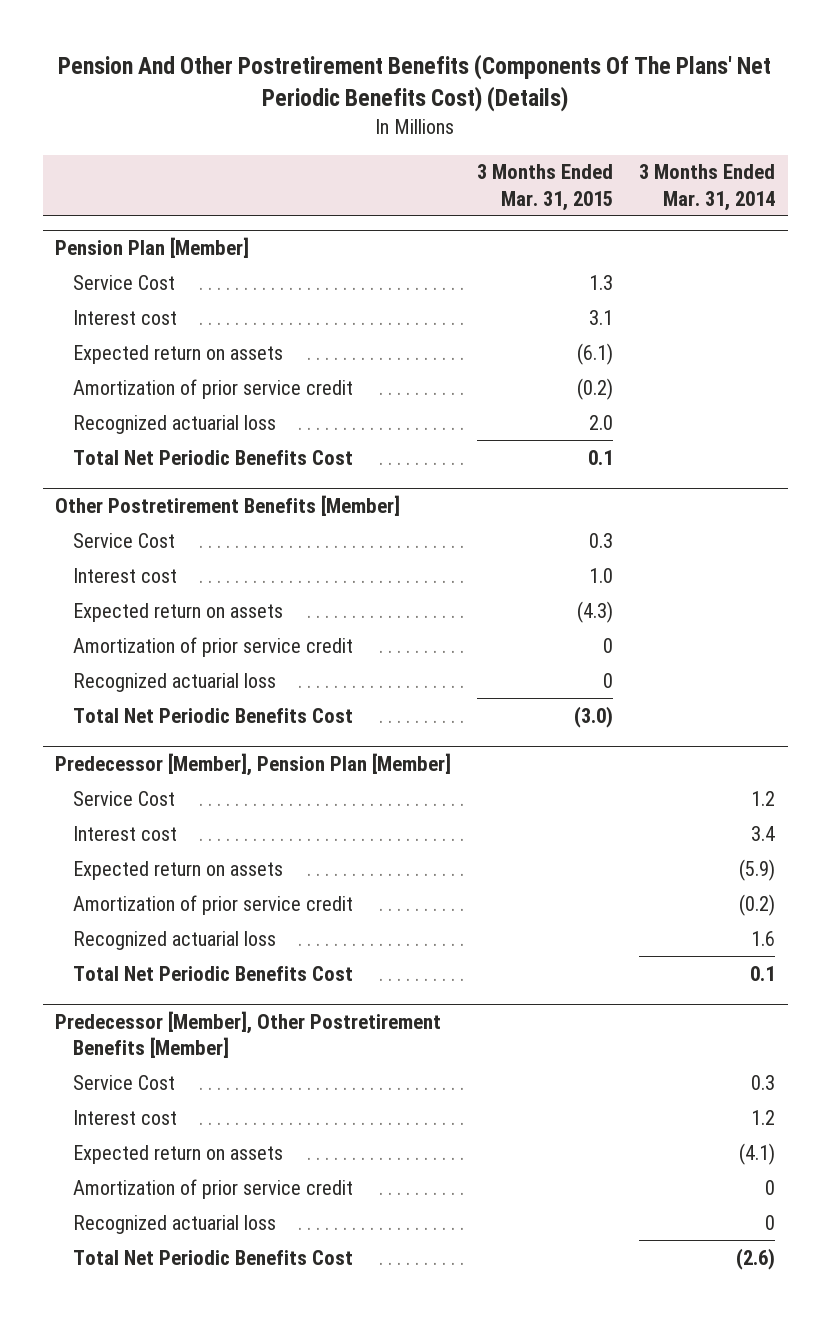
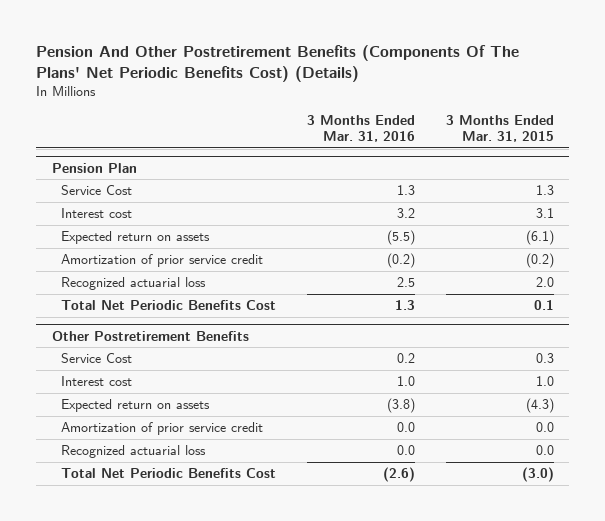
- | 3 Months Ended Mar. 31, 2015 | 3 Months Ended Mar. 31, 2014
+ | 3 Months Ended Mar. 31, 2016 | 3 Months Ended Mar. 31, 2015
- Pension Plan [Member]
+ Pension Plan
- Other Postretirement Benefits [Member]
+ Other Postretirement Benefits
- Amortization of prior service credit | 0 |
- Recognized actuarial loss | 0 |
+ Amortization of prior service credit | 0.0 | 0.0
+ Recognized actuarial loss | 0.0 | 0.0
- Predecessor [Member], Pension Plan [Member]
- Service Cost | | 1.2
- Interest cost | | 3.4
- Expected return on assets | | (5.9)
- Amortization of prior service credit | | (0.2)
- Recognized actuarial loss | | 1.6
- Total Net Periodic Benefits Cost | | 0.1
- Predecessor [Member], Other Postretirement Benefits [Member]
- Service Cost | | 0.3
- Interest cost | | 1.2
- Expected return on assets | | (4.1)
- Amortization of prior service credit | | 0
- Recognized actuarial loss | | 0
- Total Net Periodic Benefits Cost | | (2.6)

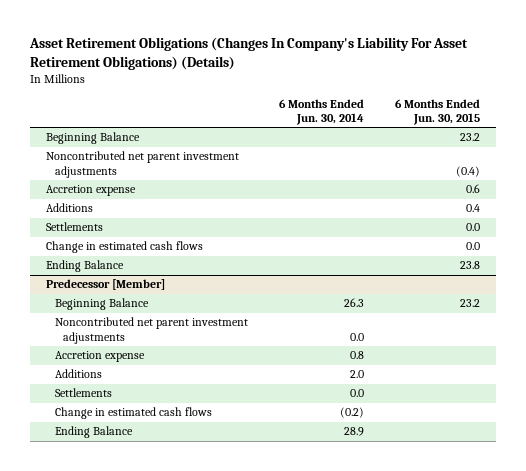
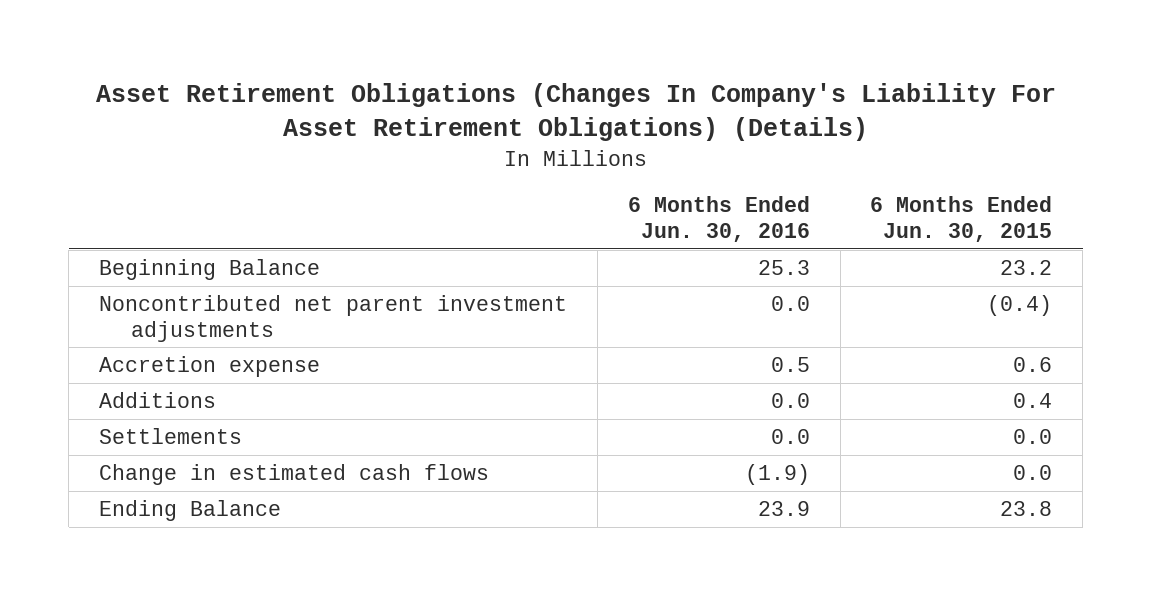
- | 6 Months Ended Jun. 30, 2014 | 6 Months Ended Jun. 30, 2015
+ | 6 Months Ended Jun. 30, 2016 | 6 Months Ended Jun. 30, 2015
- Predecessor [Member]
- Beginning Balance | 26.3 | 23.2
- Noncontributed net parent investment adjustments | 0.0 |
- Accretion expense | 0.8 |
- Additions | 2.0 |
- Settlements | 0.0 |
- Change in estimated cash flows | (0.2) |
- Ending Balance | 28.9 |

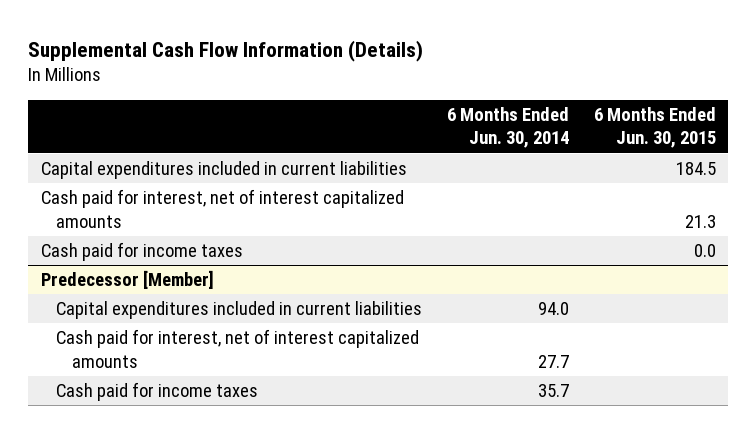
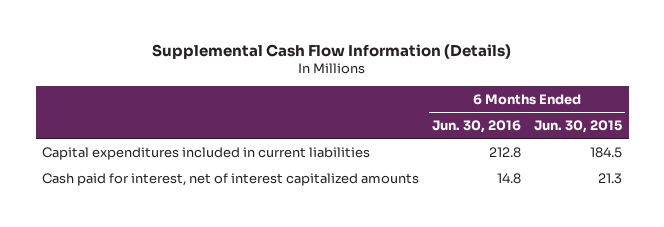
- | 6 Months Ended Jun. 30, 2014 | 6 Months Ended Jun. 30, 2015
+ | 6 Months Ended Jun. 30, 2016 | 6 Months Ended Jun. 30, 2015
- Cash paid for income taxes | | 0.0
- Predecessor [Member]
- Capital expenditures included in current liabilities | 94.0 |
- Cash paid for interest, net of interest capitalized amounts | 27.7 |
- Cash paid for income taxes | 35.7 |

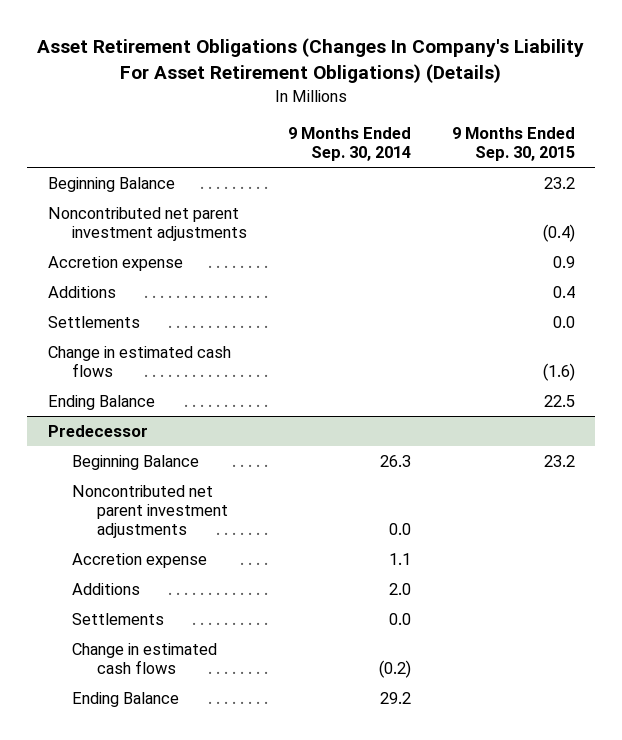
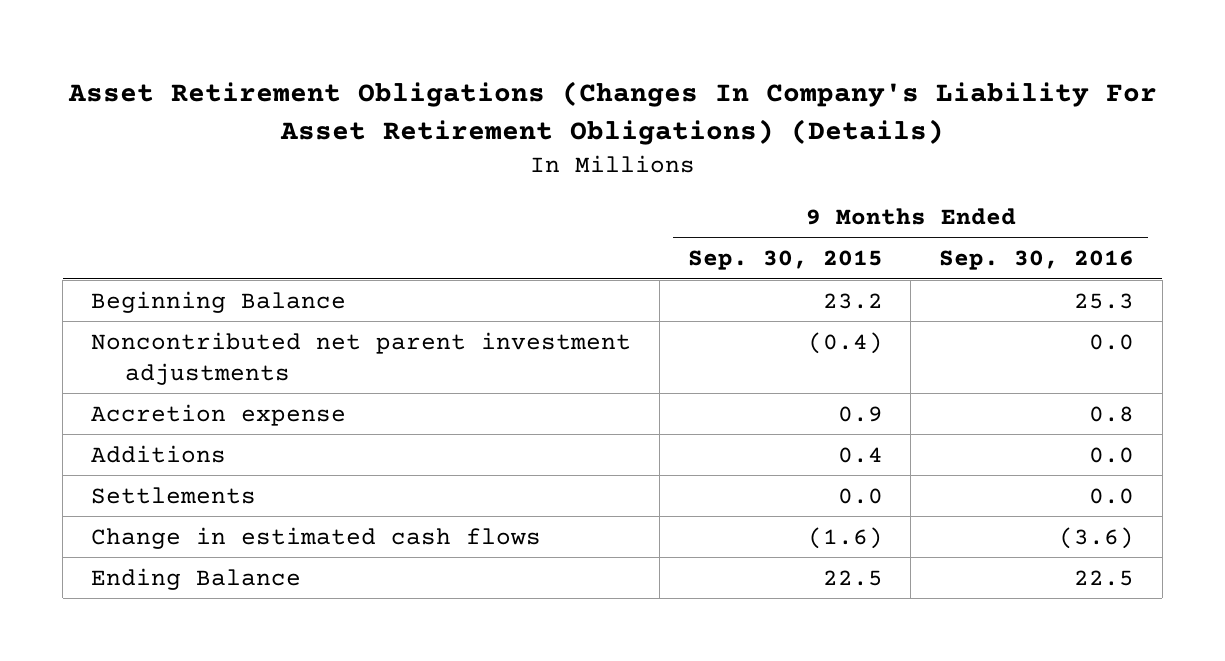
- | 9 Months Ended Sep. 30, 2014 | 9 Months Ended Sep. 30, 2015
+ | 9 Months Ended Sep. 30, 2015 | 9 Months Ended Sep. 30, 2016
- Predecessor
- Beginning Balance | 26.3 | 23.2
- Noncontributed net parent investment adjustments | 0.0 |
- Accretion expense | 1.1 |
- Additions | 2.0 |
- Settlements | 0.0 |
- Change in estimated cash flows | (0.2) |
- Ending Balance | 29.2 |

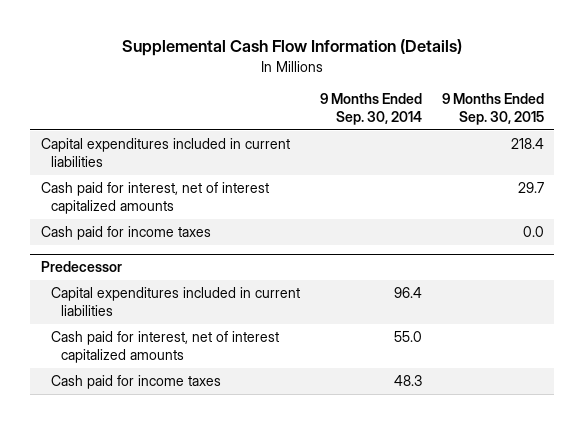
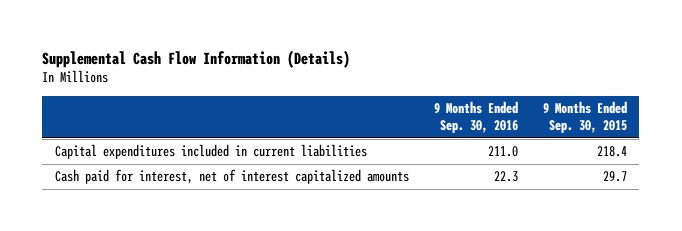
- | 9 Months Ended Sep. 30, 2014 | 9 Months Ended Sep. 30, 2015
+ | 9 Months Ended Sep. 30, 2016 | 9 Months Ended Sep. 30, 2015
- Cash paid for income taxes | | 0.0
- Predecessor
- Capital expenditures included in current liabilities | 96.4 |
- Cash paid for interest, net of interest capitalized amounts | 55.0 |
- Cash paid for income taxes | 48.3 |

